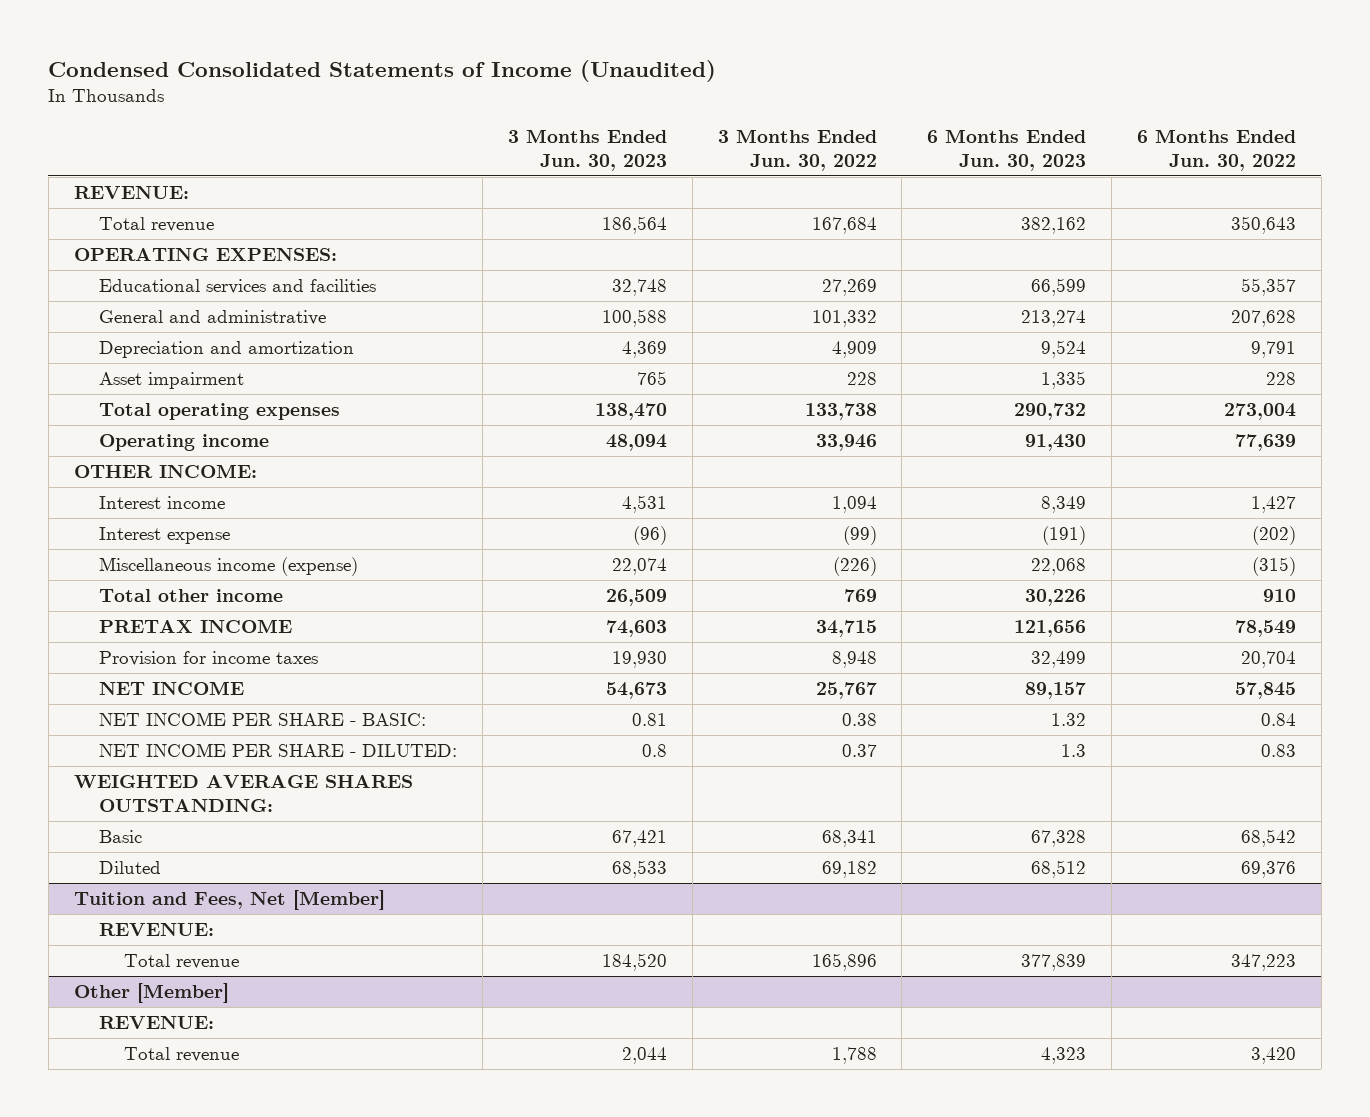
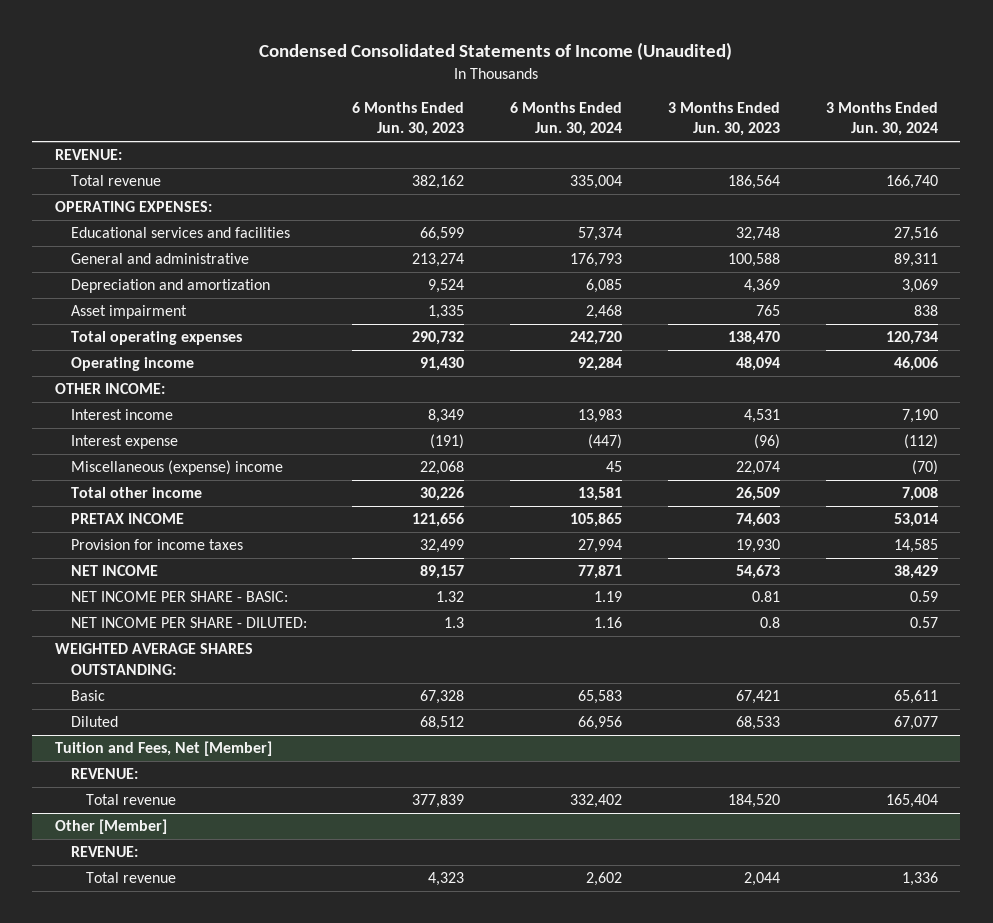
- | 3 Months Ended Jun. 30, 2023 | 3 Months Ended Jun. 30, 2022 | 6 Months Ended Jun. 30, 2023 | 6 Months Ended Jun. 30, 2022
+ | 6 Months Ended Jun. 30, 2023 | 6 Months Ended Jun. 30, 2024 | 3 Months Ended Jun. 30, 2023 | 3 Months Ended Jun. 30, 2024
- Miscellaneous income (expense) | 22,074 | (226) | 22,068 | (315)
+ Miscellaneous (expense) income | 22,068 | 45 | 22,074 | (70)

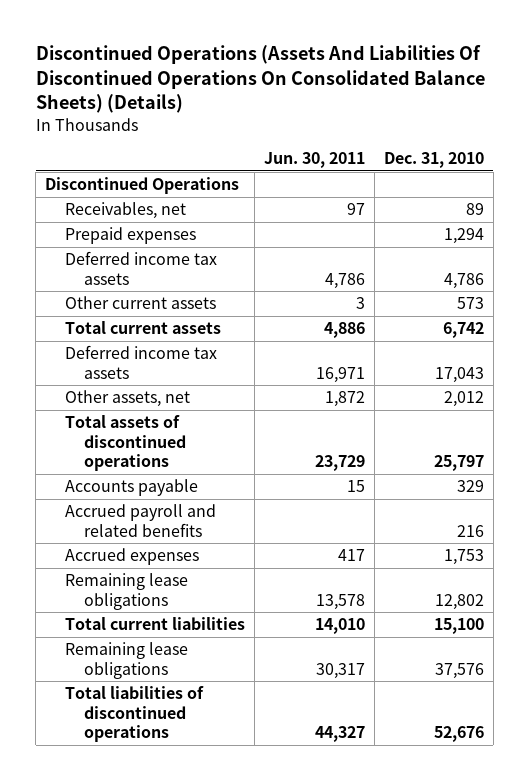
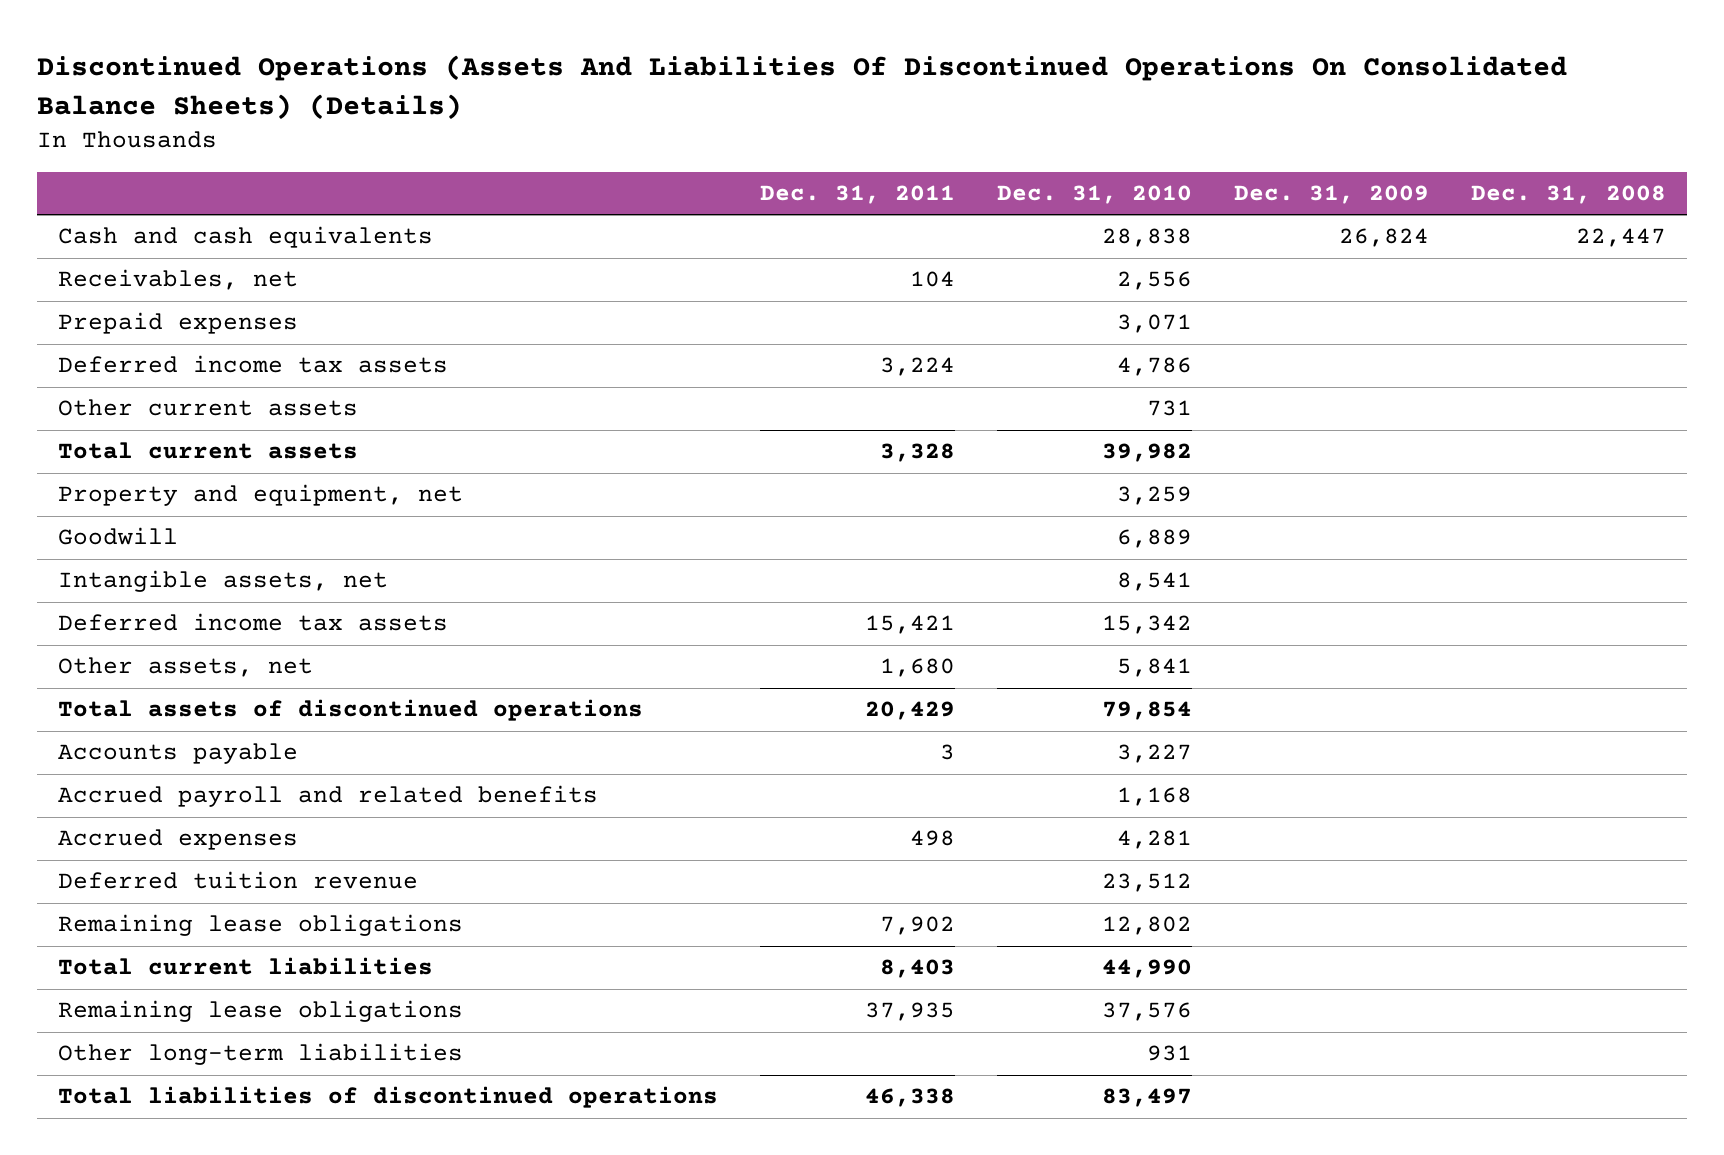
- | Jun. 30, 2011 | Dec. 31, 2010
+ | Dec. 31, 2011 | Dec. 31, 2010 | Dec. 31, 2009 | Dec. 31, 2008
- Discontinued Operations
- Receivables, net | 97 | 89
- Prepaid expenses | | 1,294
+ Cash and cash equivalents | | 28,838 | 26,824 | 22,447
+ Receivables, net | 104 | 2,556 | |
+ Prepaid expenses | | 3,071 | |
- Other current assets | 3 | 573
- Total current assets | 4,886 | 6,742
- Deferred income tax assets | 16,971 | 17,043
- Other assets, net | 1,872 | 2,012
- Total assets of discontinued operations | 23,729 | 25,797
- Accounts payable | 15 | 329
- Accrued payroll and related benefits | | 216
- Accrued expenses | 417 | 1,753
+ Other current assets | | 731 | |
+ Total current assets | 3,328 | 39,982 | |
+ Property and equipment, net | | 3,259 | |
+ Goodwill | | 6,889 | |
+ Intangible assets, net | | 8,541 | |
+ Deferred income tax assets | 15,421 | 15,342 | |
+ Other assets, net | 1,680 | 5,841 | |
+ Total assets of discontinued operations | 20,429 | 79,854 | |
+ Accounts payable | 3 | 3,227 | |
+ Accrued payroll and related benefits | | 1,168 | |
+ Accrued expenses | 498 | 4,281 | |
+ Deferred tuition revenue | | 23,512 | |
- Total current liabilities | 14,010 | 15,100
+ Total current liabilities | 8,403 | 44,990 | |
- Total liabilities of discontinued operations | 44,327 | 52,676
+ Other long-term liabilities | | 931 | |
+ Total liabilities of discontinued operations | 46,338 | 83,497 | |

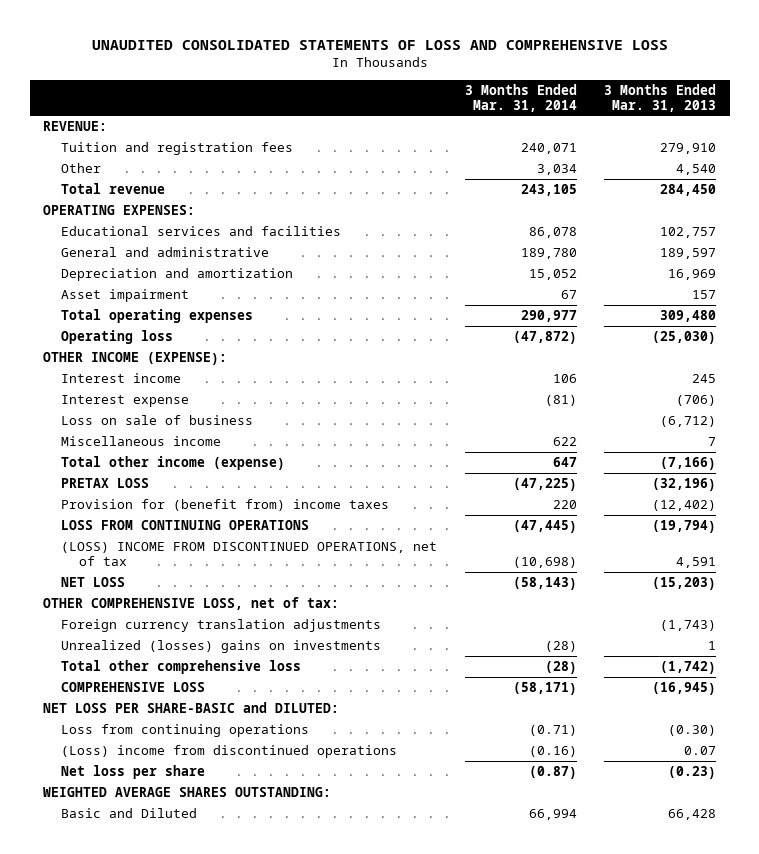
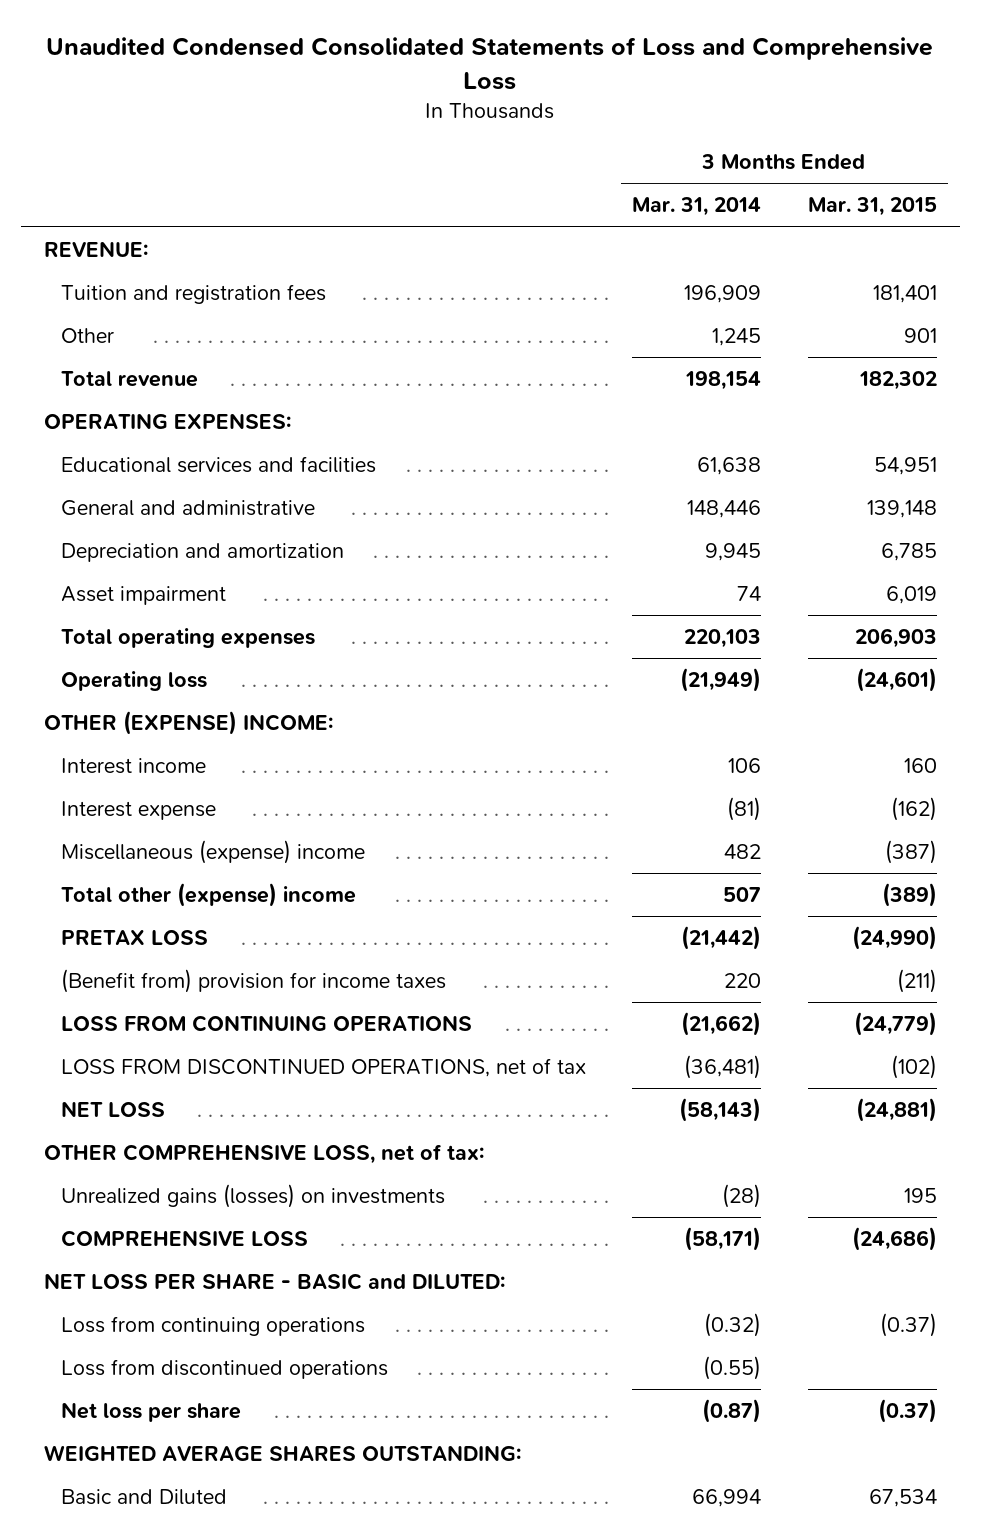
- UNAUDITED CONSOLIDATED STATEMENTS OF LOSS AND COMPREHENSIVE LOSS
+ Unaudited Condensed Consolidated Statements of Loss and Comprehensive Loss
- | 3 Months Ended Mar. 31, 2014 | 3 Months Ended Mar. 31, 2013
+ | 3 Months Ended Mar. 31, 2014 | 3 Months Ended Mar. 31, 2015
- Tuition and registration fees | 240,071 | 279,910
- Other | 3,034 | 4,540
- Total revenue | 243,105 | 284,450
+ Tuition and registration fees | 196,909 | 181,401
+ Other | 1,245 | 901
+ Total revenue | 198,154 | 182,302
- Educational services and facilities | 86,078 | 102,757
- General and administrative | 189,780 | 189,597
- Depreciation and amortization | 15,052 | 16,969
- Asset impairment | 67 | 157
- Total operating expenses | 290,977 | 309,480
- Operating loss | (47,872) | (25,030)
- OTHER INCOME (EXPENSE):
+ Educational services and facilities | 61,638 | 54,951
+ General and administrative | 148,446 | 139,148
+ Depreciation and amortization | 9,945 | 6,785
+ Asset impairment | 74 | 6,019
+ Total operating expenses | 220,103 | 206,903
+ Operating loss | (21,949) | (24,601)
+ OTHER (EXPENSE) INCOME:
- Loss on sale of business | | (6,712)
- Miscellaneous income | 622 | 7
- Total other income (expense) | 647 | (7,166)
- PRETAX LOSS | (47,225) | (32,196)
- Provision for (benefit from) income taxes | 220 | (12,402)
- LOSS FROM CONTINUING OPERATIONS | (47,445) | (19,794)
- (LOSS) INCOME FROM DISCONTINUED OPERATIONS, net of tax | (10,698) | 4,591
+ Miscellaneous (expense) income | 482 | (387)
+ Total other (expense) income | 507 | (389)
+ PRETAX LOSS | (21,442) | (24,990)
+ (Benefit from) provision for income taxes | 220 | (211)
+ LOSS FROM CONTINUING OPERATIONS | (21,662) | (24,779)
+ LOSS FROM DISCONTINUED OPERATIONS, net of tax | (36,481) | (102)
- Foreign currency translation adjustments | | (1,743)
- Unrealized (losses) gains on investments | (28) | 1
- Total other comprehensive loss | (28) | (1,742)
+ Unrealized gains (losses) on investments | (28) | 195
- NET LOSS PER SHARE-BASIC and DILUTED:
- Loss from continuing operations | (0.71) | (0.30)
- (Loss) income from discontinued operations | (0.16) | 0.07
+ NET LOSS PER SHARE - BASIC and DILUTED:
+ Loss from continuing operations | (0.32) | (0.37)
+ Loss from discontinued operations | (0.55) |

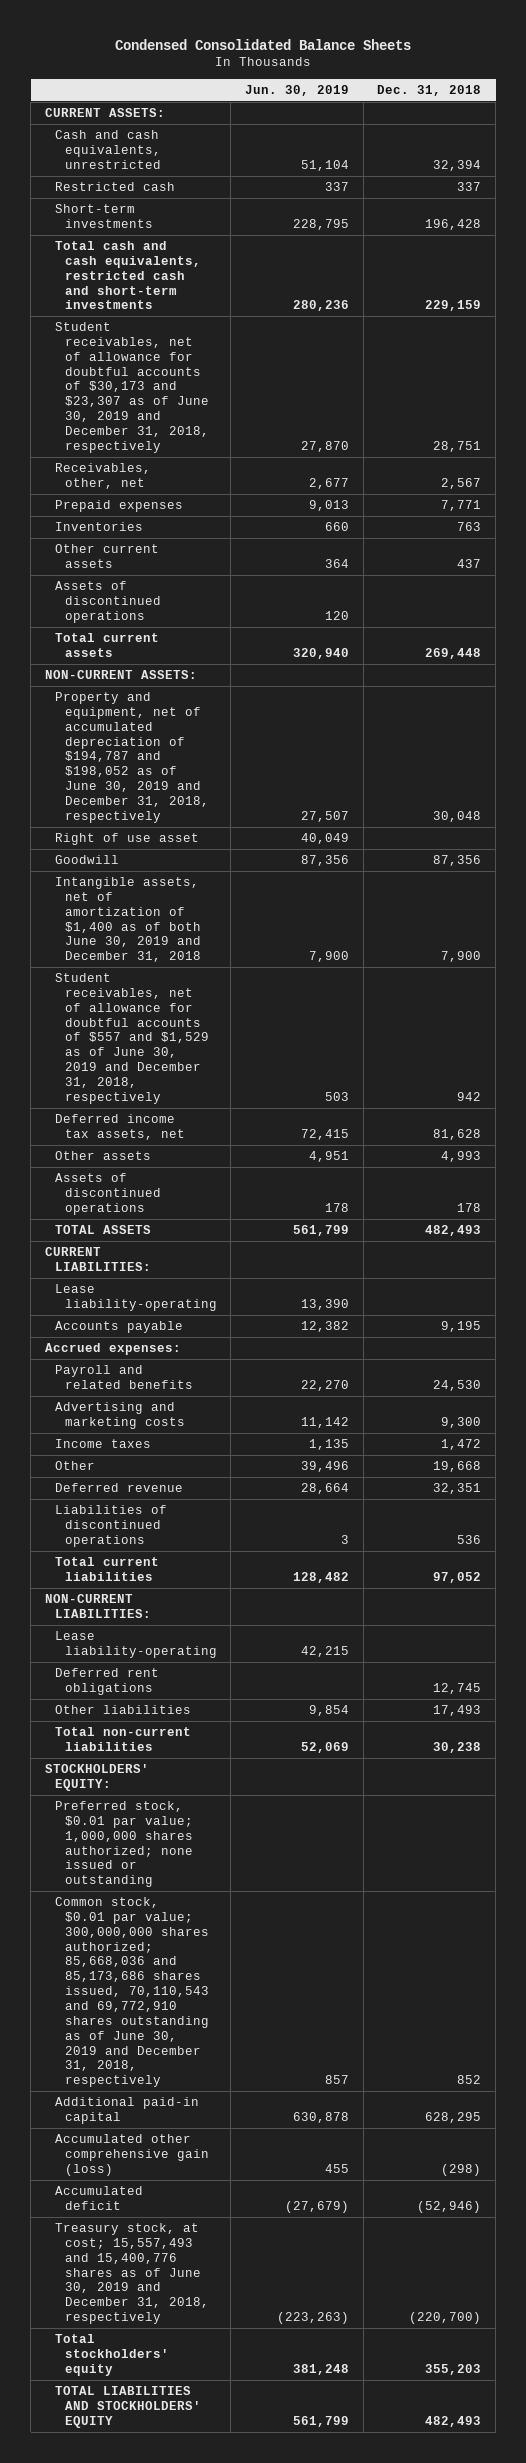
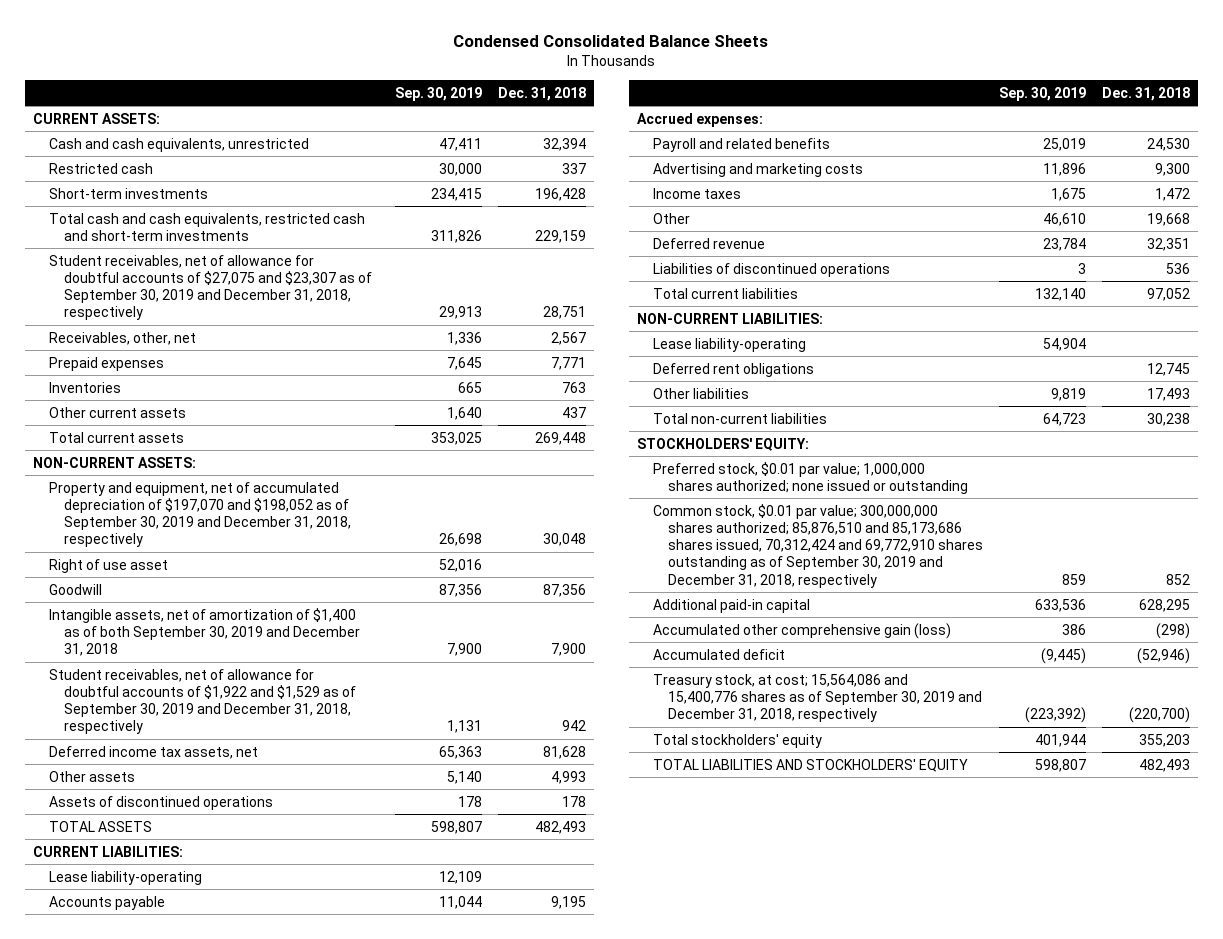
- | Jun. 30, 2019 | Dec. 31, 2018
+ | Sep. 30, 2019 | Dec. 31, 2018
- Student receivables, net of allowance for doubtful accounts of $30,173 and $23,307 as of June 30, 2019 and December 31, 2018, respectively | 27,870 | 28,751
+ Student receivables, net of allowance for doubtful accounts of $27,075 and $23,307 as of September 30, 2019 and December 31, 2018, respectively | 29,913 | 28,751
- Assets of discontinued operations | 120 |
- Property and equipment, net of accumulated depreciation of $194,787 and $198,052 as of June 30, 2019 and December 31, 2018, respectively | 27,507 | 30,048
+ Property and equipment, net of accumulated depreciation of $197,070 and $198,052 as of September 30, 2019 and December 31, 2018, respectively | 26,698 | 30,048
- Intangible assets, net of amortization of $1,400 as of both June 30, 2019 and December 31, 2018 | 7,900 | 7,900
- Student receivables, net of allowance for doubtful accounts of $557 and $1,529 as of June 30, 2019 and December 31, 2018, respectively | 503 | 942
+ Intangible assets, net of amortization of $1,400 as of both September 30, 2019 and December 31, 2018 | 7,900 | 7,900
+ Student receivables, net of allowance for doubtful accounts of $1,922 and $1,529 as of September 30, 2019 and December 31, 2018, respectively | 1,131 | 942
- Common stock, $0.01 par value; 300,000,000 shares authorized; 85,668,036 and 85,173,686 shares issued, 70,110,543 and 69,772,910 shares outstanding as of June 30, 2019 and December 31, 2018, respectively | 857 | 852
+ Common stock, $0.01 par value; 300,000,000 shares authorized; 85,876,510 and 85,173,686 shares issued, 70,312,424 and 69,772,910 shares outstanding as of September 30, 2019 and December 31, 2018, respectively | 859 | 852
- Treasury stock, at cost; 15,557,493 and 15,400,776 shares as of June 30, 2019 and December 31, 2018, respectively | (223,263) | (220,700)
+ Treasury stock, at cost; 15,564,086 and 15,400,776 shares as of September 30, 2019 and December 31, 2018, respectively | (223,392) | (220,700)

